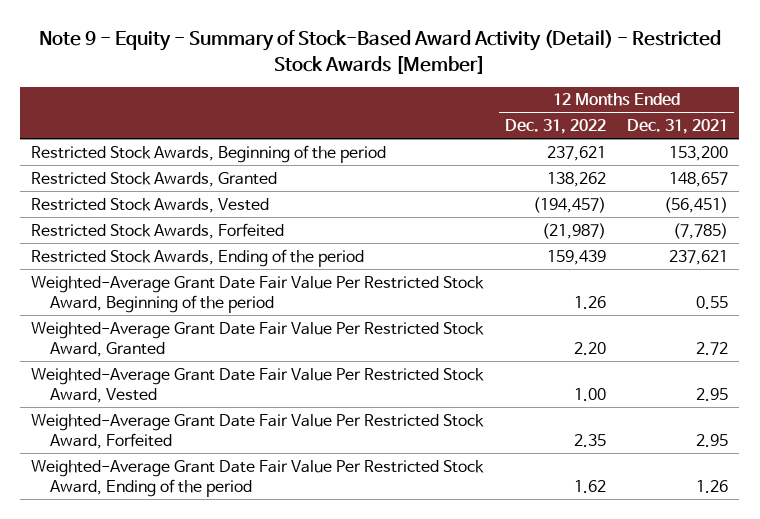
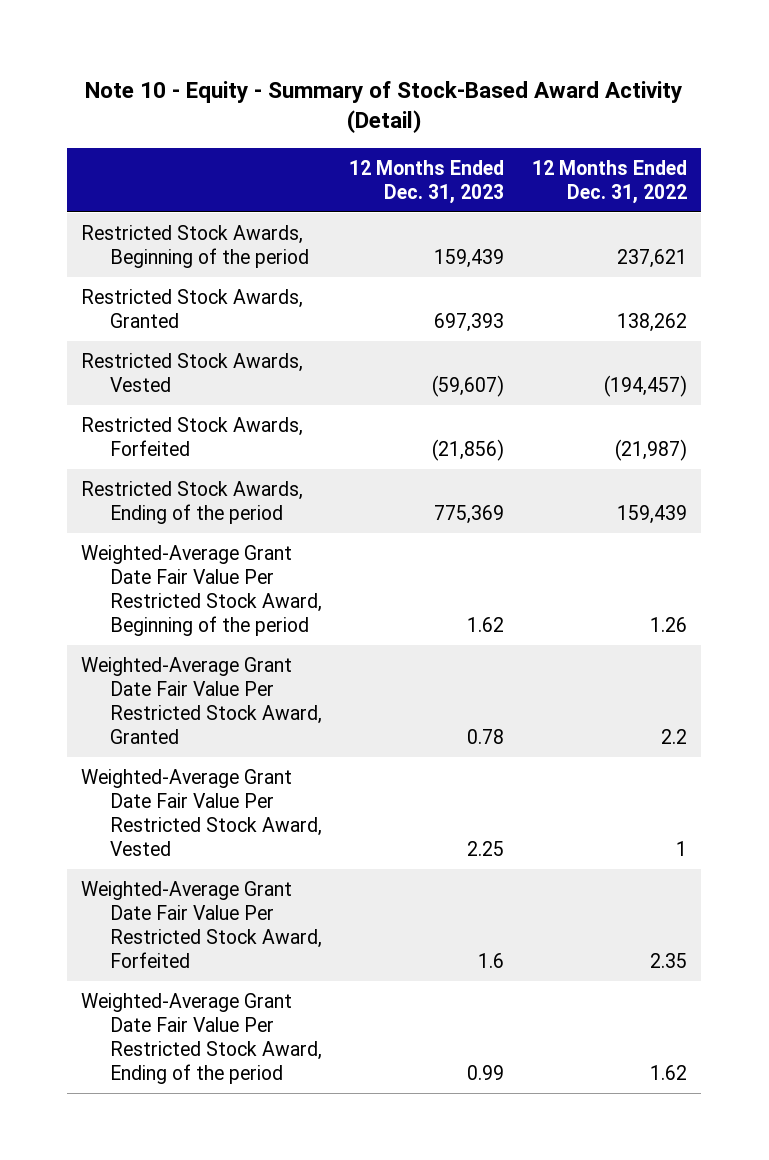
- Note 9 - Equity - Summary of Stock-Based Award Activity (Detail) - Restricted Stock Awards [Member]
+ Note 10 - Equity - Summary of Stock-Based Award Activity (Detail)
- | 12 Months Ended Dec. 31, 2022 | 12 Months Ended Dec. 31, 2021
+ | 12 Months Ended Dec. 31, 2023 | 12 Months Ended Dec. 31, 2022
- Weighted-Average Grant Date Fair Value Per Restricted Stock Award, Granted | 2.20 | 2.72
- Weighted-Average Grant Date Fair Value Per Restricted Stock Award, Vested | 1.00 | 2.95
+ Weighted-Average Grant Date Fair Value Per Restricted Stock Award, Granted | 0.78 | 2.2
+ Weighted-Average Grant Date Fair Value Per Restricted Stock Award, Vested | 2.25 | 1

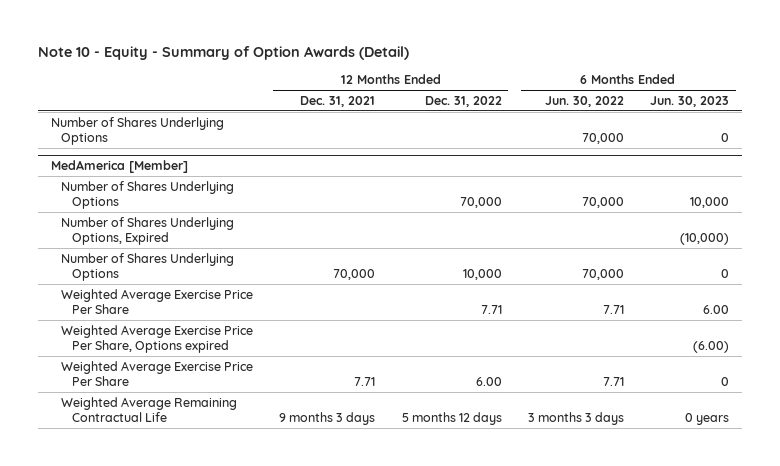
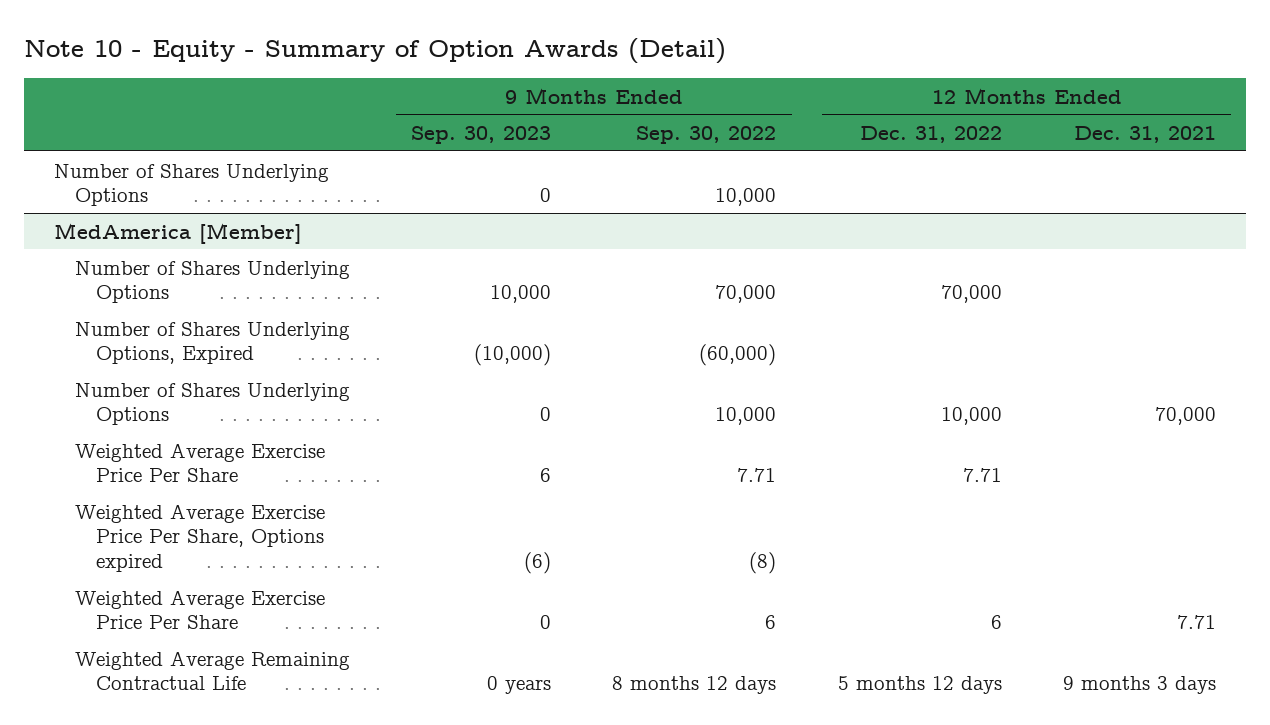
- | 12 Months Ended Dec. 31, 2021 | 12 Months Ended Dec. 31, 2022 | 6 Months Ended Jun. 30, 2022 | 6 Months Ended Jun. 30, 2023
+ | 9 Months Ended Sep. 30, 2023 | 9 Months Ended Sep. 30, 2022 | 12 Months Ended Dec. 31, 2022 | 12 Months Ended Dec. 31, 2021
@ MedAmerica [Member]
- Weighted Average Exercise Price Per Share | 7.71 | 6.00 | 7.71 | 0
+ Weighted Average Exercise Price Per Share | 0 | 6 | 6 | 7.71

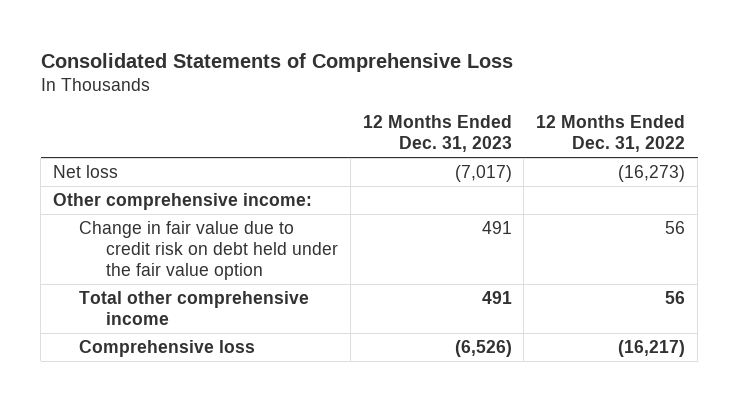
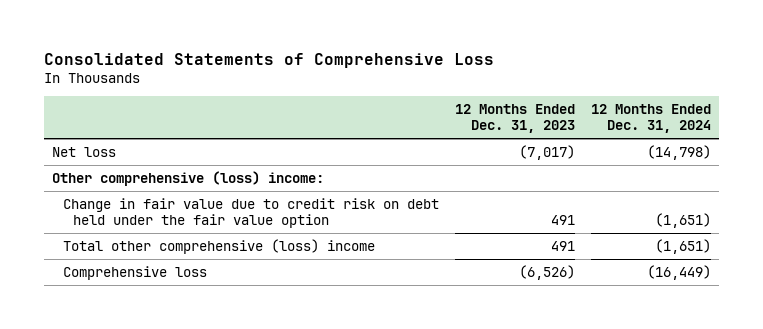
- | 12 Months Ended Dec. 31, 2023 | 12 Months Ended Dec. 31, 2022
+ | 12 Months Ended Dec. 31, 2023 | 12 Months Ended Dec. 31, 2024
- Other comprehensive income:
+ Other comprehensive (loss) income:
- Total other comprehensive income | 491 | 56
+ Total other comprehensive (loss) income | 491 | (1,651)

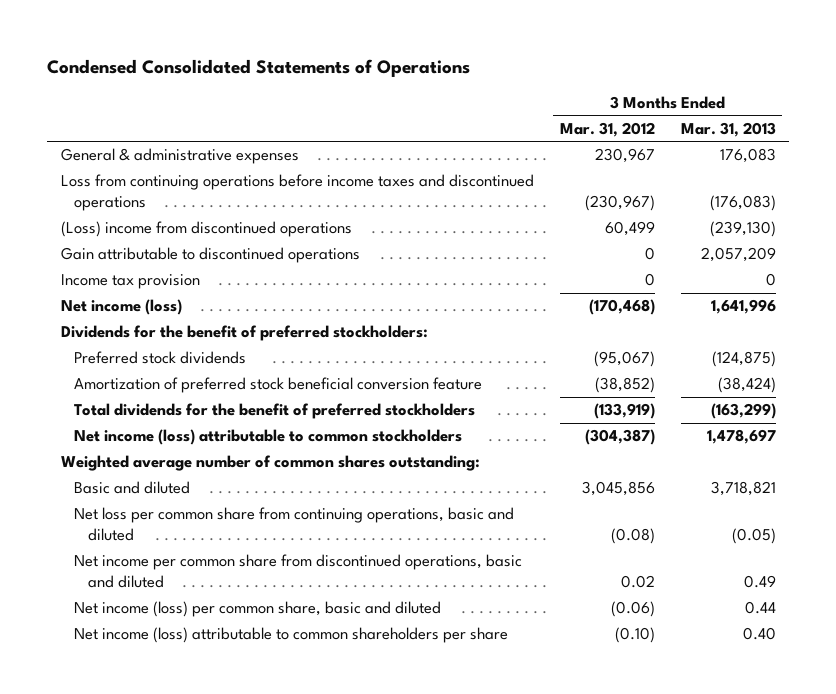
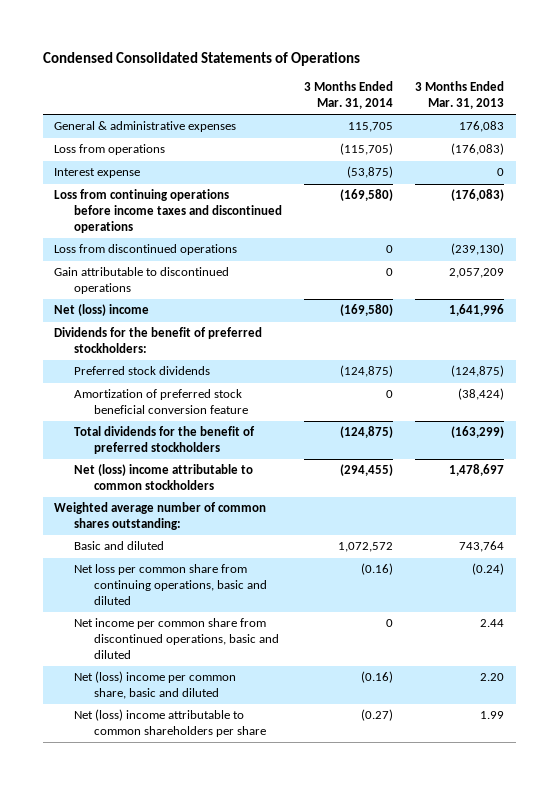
- | 3 Months Ended Mar. 31, 2012 | 3 Months Ended Mar. 31, 2013
+ | 3 Months Ended Mar. 31, 2014 | 3 Months Ended Mar. 31, 2013
+ Loss from operations | (115,705) | (176,083)
+ Interest expense | (53,875) | 0
- (Loss) income from discontinued operations | 60,499 | (239,130)
+ Loss from discontinued operations | 0 | (239,130)
- Income tax provision | 0 | 0
- Net income (loss) | (170,468) | 1,641,996
+ Net (loss) income | (169,580) | 1,641,996
- Net income (loss) attributable to common stockholders | (304,387) | 1,478,697
+ Net (loss) income attributable to common stockholders | (294,455) | 1,478,697
- Basic and diluted | 3,045,856 | 3,718,821
- Net loss per common share from continuing operations, basic and diluted | (0.08) | (0.05)
- Net income per common share from discontinued operations, basic and diluted | 0.02 | 0.49
- Net income (loss) per common share, basic and diluted | (0.06) | 0.44
- Net income (loss) attributable to common shareholders per share | (0.10) | 0.40
+ Basic and diluted | 1,072,572 | 743,764
+ Net loss per common share from continuing operations, basic and diluted | (0.16) | (0.24)
+ Net income per common share from discontinued operations, basic and diluted | 0 | 2.44
+ Net (loss) income per common share, basic and diluted | (0.16) | 2.20
+ Net (loss) income attributable to common shareholders per share | (0.27) | 1.99

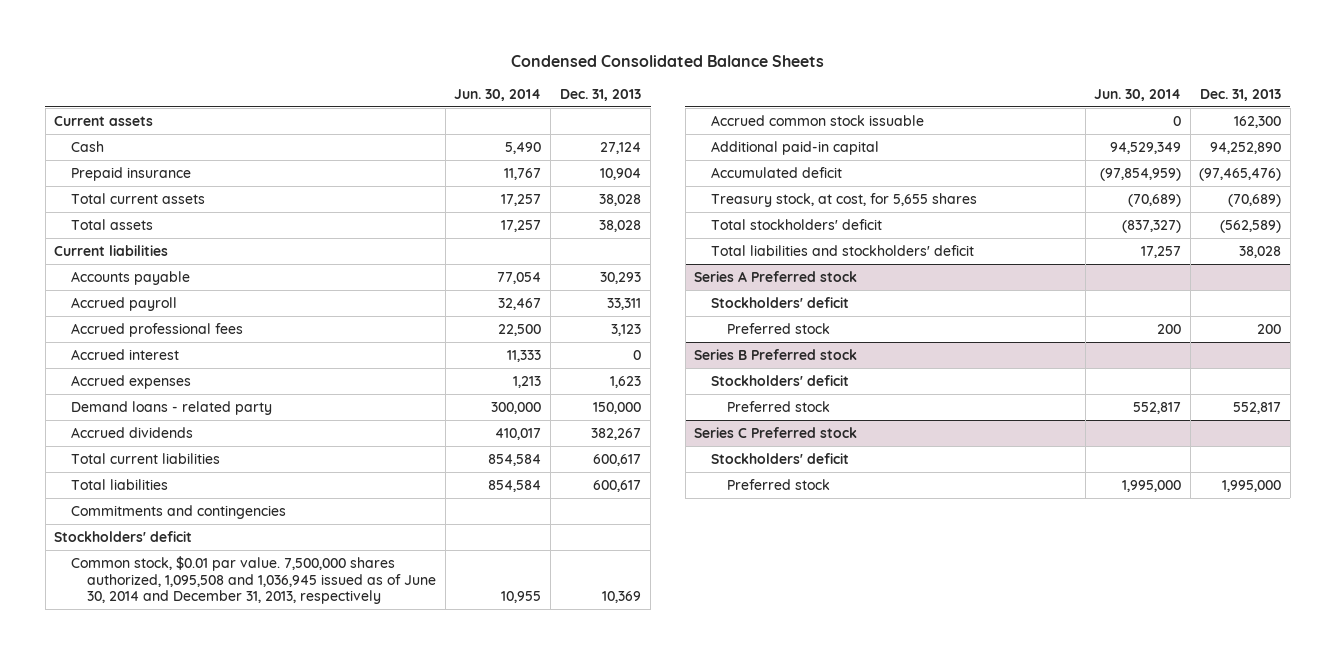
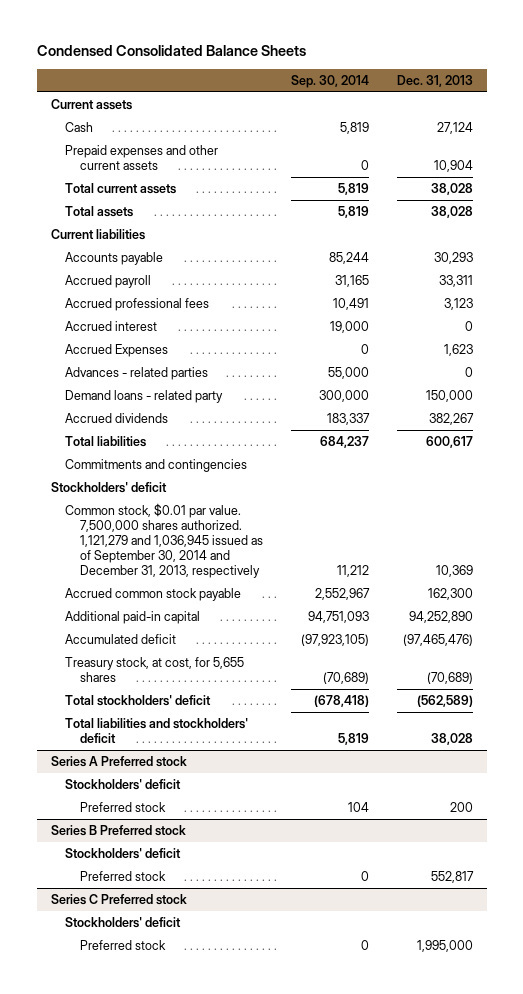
- | Jun. 30, 2014 | Dec. 31, 2013
+ | Sep. 30, 2014 | Dec. 31, 2013
- Prepaid insurance | 11,767 | 10,904
+ Prepaid expenses and other current assets | 0 | 10,904
- Accrued expenses | 1,213 | 1,623
+ Accrued Expenses | 0 | 1,623
+ Advances - related parties | 55,000 | 0
- Total current liabilities | 854,584 | 600,617
- Common stock, $0.01 par value. 7,500,000 shares authorized, 1,095,508 and 1,036,945 issued as of June 30, 2014 and December 31, 2013, respectively | 10,955 | 10,369
- Accrued common stock issuable | 0 | 162,300
+ Common stock, $0.01 par value. 7,500,000 shares authorized. 1,121,279 and 1,036,945 issued as of September 30, 2014 and December 31, 2013, respectively | 11,212 | 10,369
+ Accrued common stock payable | 2,552,967 | 162,300

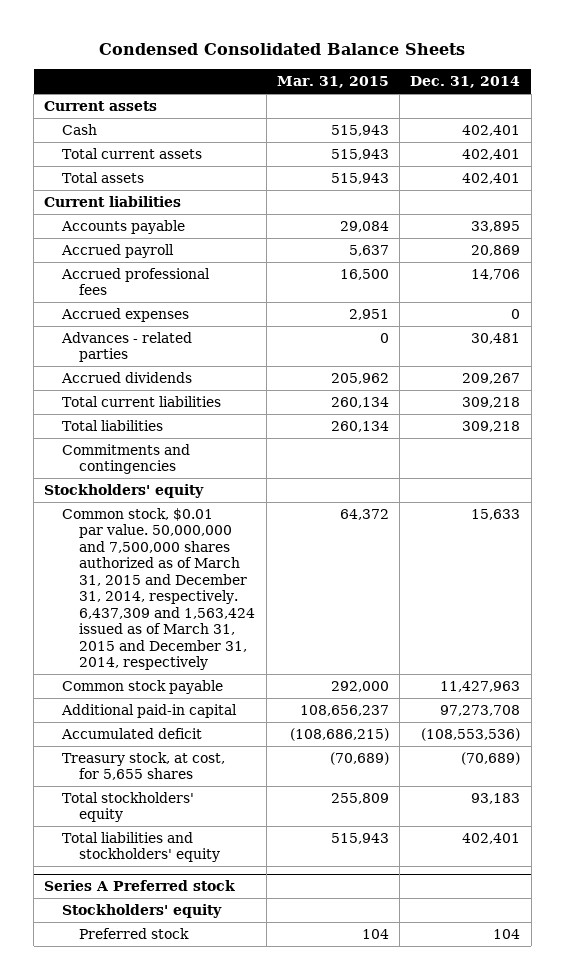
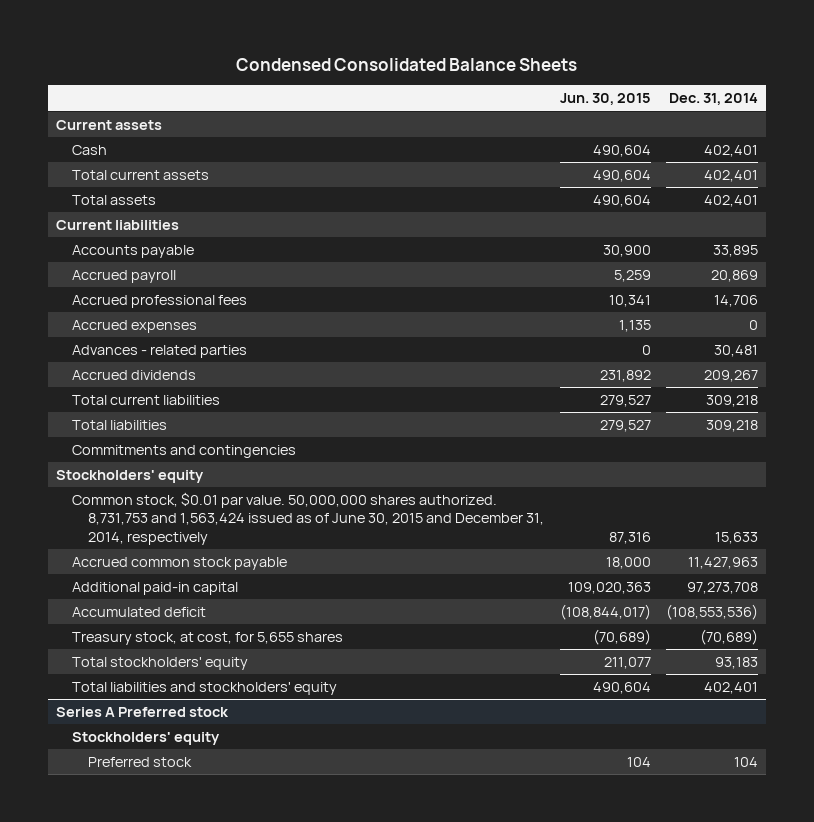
- | Mar. 31, 2015 | Dec. 31, 2014
+ | Jun. 30, 2015 | Dec. 31, 2014
- Common stock, $0.01 par value. 50,000,000 and 7,500,000 shares authorized as of March 31, 2015 and December 31, 2014, respectively. 6,437,309 and 1,563,424 issued as of March 31, 2015 and December 31, 2014, respectively | 64,372 | 15,633
- Common stock payable | 292,000 | 11,427,963
+ Common stock, $0.01 par value. 50,000,000 shares authorized. 8,731,753 and 1,563,424 issued as of June 30, 2015 and December 31, 2014, respectively | 87,316 | 15,633
+ Accrued common stock payable | 18,000 | 11,427,963

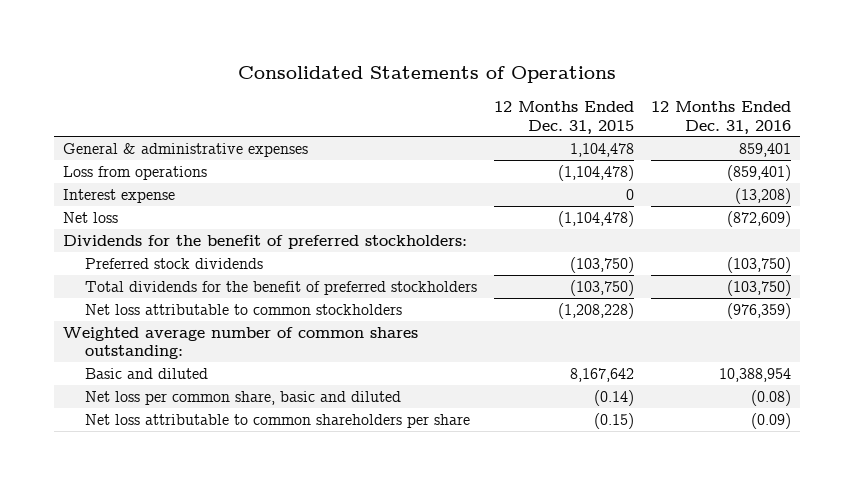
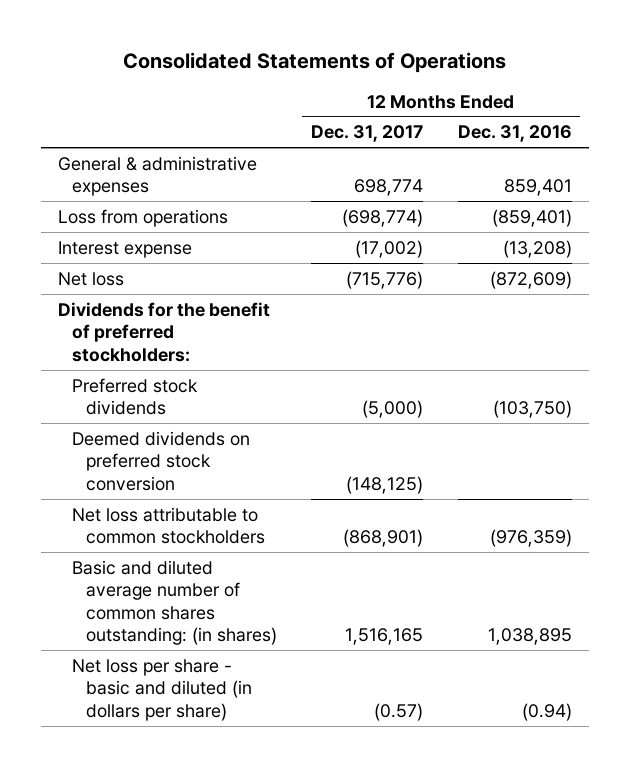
- | 12 Months Ended Dec. 31, 2015 | 12 Months Ended Dec. 31, 2016
+ | 12 Months Ended Dec. 31, 2017 | 12 Months Ended Dec. 31, 2016
- Total dividends for the benefit of preferred stockholders | (103,750) | (103,750)
+ Deemed dividends on preferred stock conversion | (148,125) |
- Weighted average number of common shares outstanding:
- Basic and diluted | 8,167,642 | 10,388,954
- Net loss per common share, basic and diluted | (0.14) | (0.08)
- Net loss attributable to common shareholders per share | (0.15) | (0.09)
+ Basic and diluted average number of common shares outstanding: (in shares) | 1,516,165 | 1,038,895
+ Net loss per share - basic and diluted (in dollars per share) | (0.57) | (0.94)

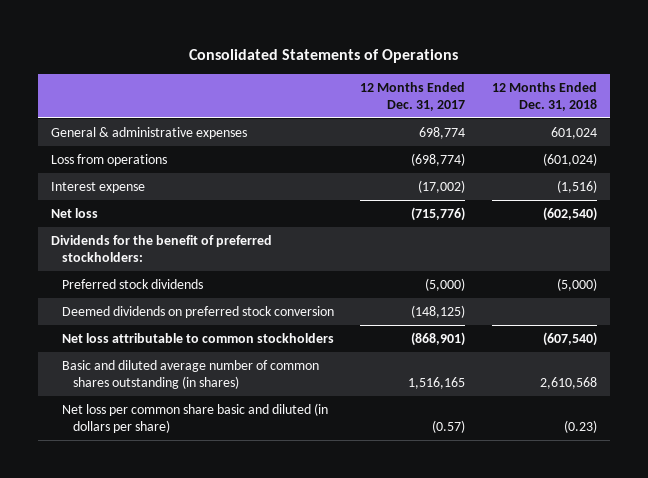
- | 12 Months Ended Dec. 31, 2017 | 12 Months Ended Dec. 31, 2016
+ | 12 Months Ended Dec. 31, 2017 | 12 Months Ended Dec. 31, 2018
- Basic and diluted average number of common shares outstanding: (in shares) | 1,516,165 | 1,038,895
- Net loss per share - basic and diluted (in dollars per share) | (0.57) | (0.94)
+ Basic and diluted average number of common shares outstanding (in shares) | 1,516,165 | 2,610,568
+ Net loss per common share basic and diluted (in dollars per share) | (0.57) | (0.23)

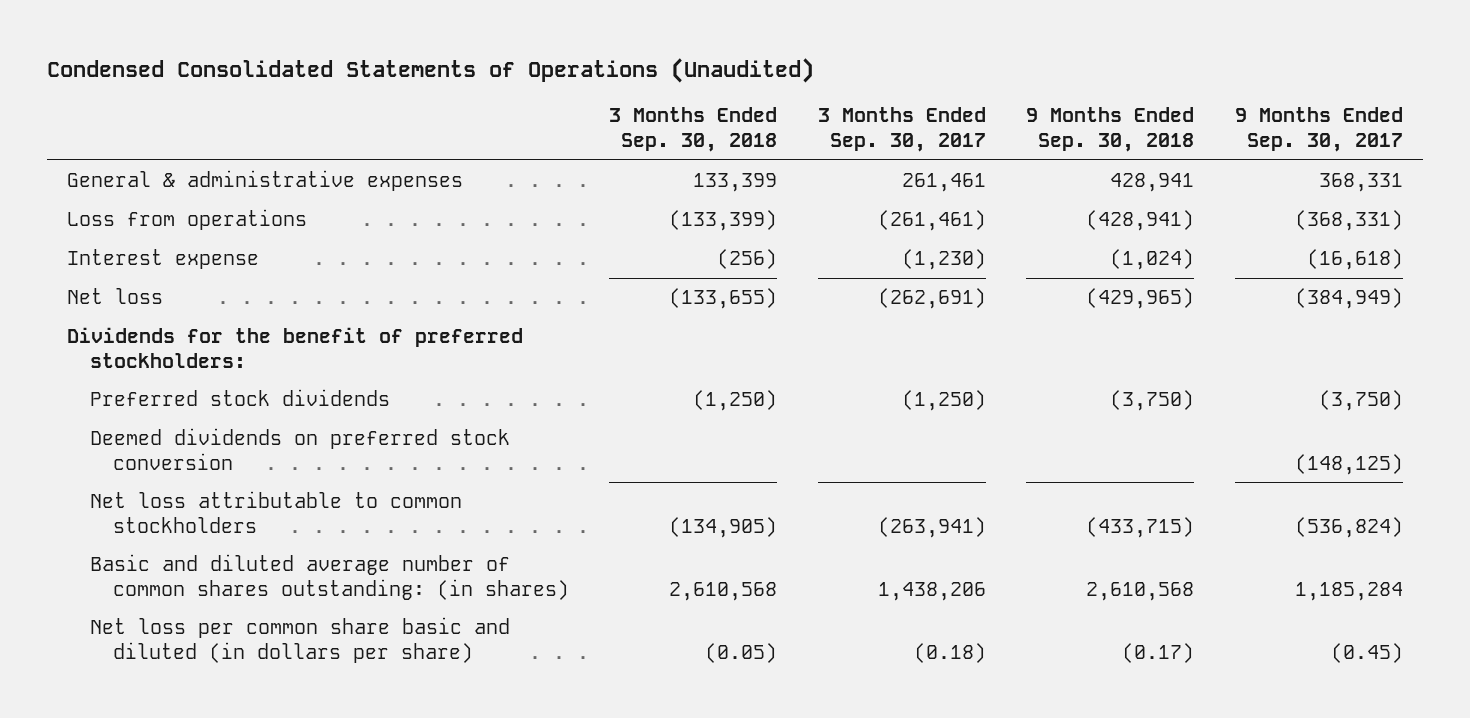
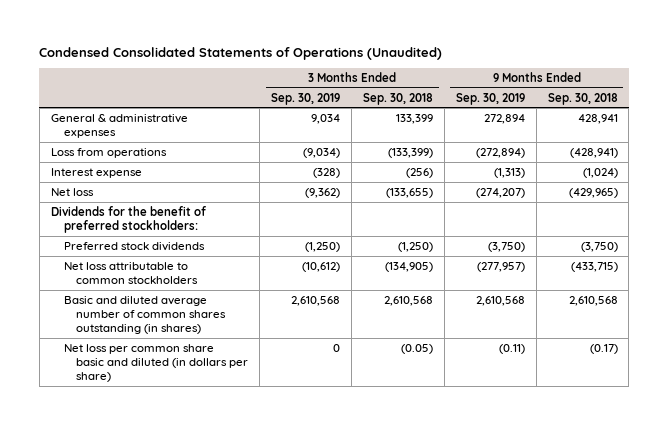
- | 3 Months Ended Sep. 30, 2018 | 3 Months Ended Sep. 30, 2017 | 9 Months Ended Sep. 30, 2018 | 9 Months Ended Sep. 30, 2017
+ | 3 Months Ended Sep. 30, 2019 | 3 Months Ended Sep. 30, 2018 | 9 Months Ended Sep. 30, 2019 | 9 Months Ended Sep. 30, 2018
- Deemed dividends on preferred stock conversion | | | | (148,125)
- Basic and diluted average number of common shares outstanding: (in shares) | 2,610,568 | 1,438,206 | 2,610,568 | 1,185,284
+ Basic and diluted average number of common shares outstanding (in shares) | 2,610,568 | 2,610,568 | 2,610,568 | 2,610,568

